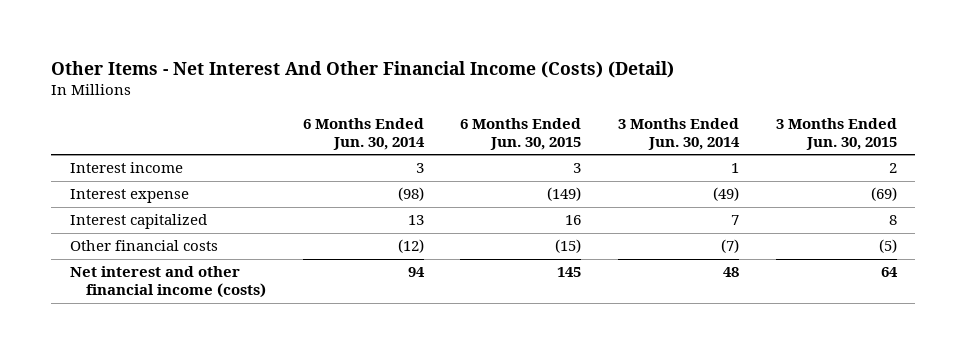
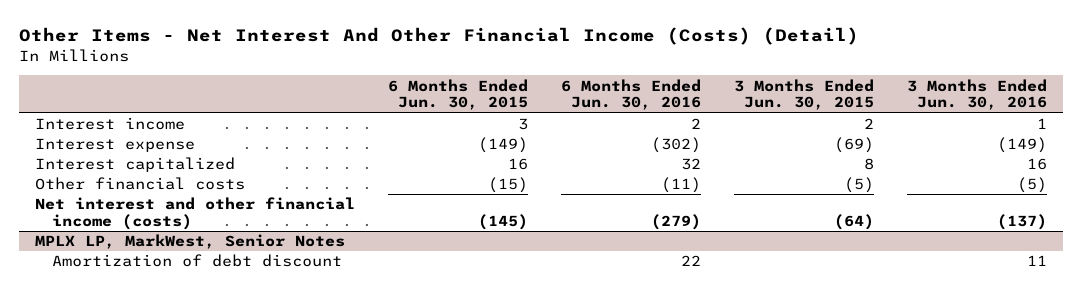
- | 6 Months Ended Jun. 30, 2014 | 6 Months Ended Jun. 30, 2015 | 3 Months Ended Jun. 30, 2014 | 3 Months Ended Jun. 30, 2015
+ | 6 Months Ended Jun. 30, 2015 | 6 Months Ended Jun. 30, 2016 | 3 Months Ended Jun. 30, 2015 | 3 Months Ended Jun. 30, 2016
- Net interest and other financial income (costs) | 94 | 145 | 48 | 64
+ Net interest and other financial income (costs) | (145) | (279) | (64) | (137)
+ MPLX LP, MarkWest, Senior Notes
+ Amortization of debt discount | | 22 | | 11

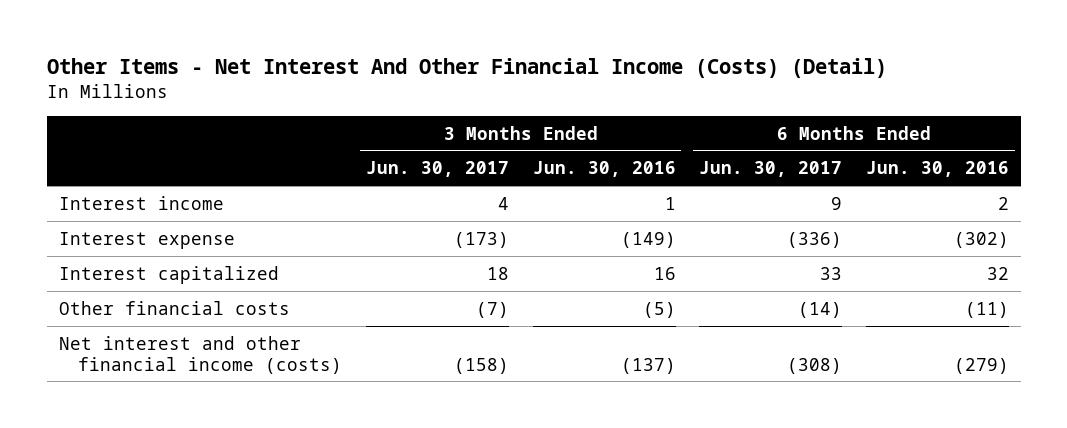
- | 6 Months Ended Jun. 30, 2015 | 6 Months Ended Jun. 30, 2016 | 3 Months Ended Jun. 30, 2015 | 3 Months Ended Jun. 30, 2016
+ | 3 Months Ended Jun. 30, 2017 | 3 Months Ended Jun. 30, 2016 | 6 Months Ended Jun. 30, 2017 | 6 Months Ended Jun. 30, 2016
- MPLX LP, MarkWest, Senior Notes
- Amortization of debt discount | | 22 | | 11

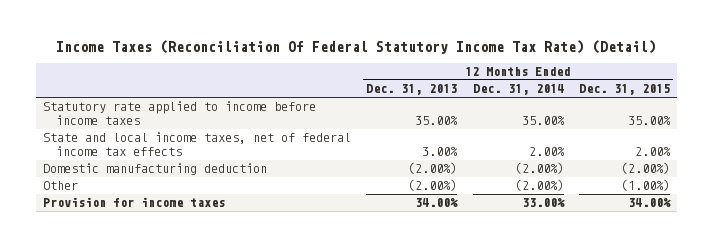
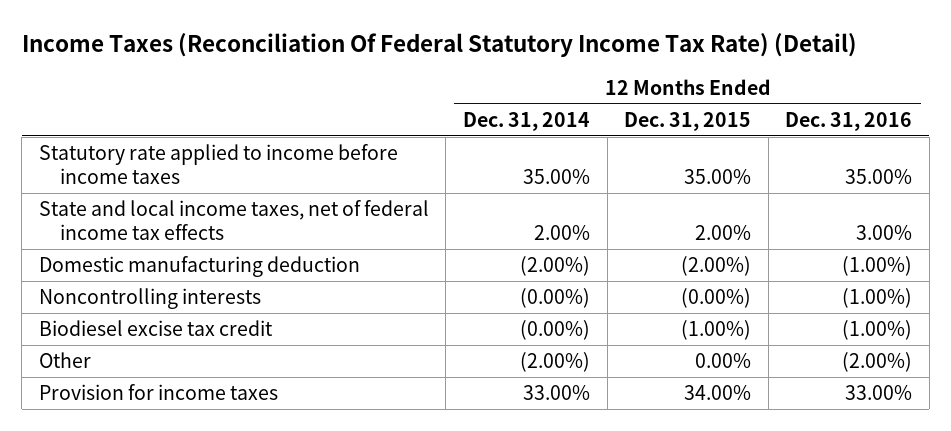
- | 12 Months Ended Dec. 31, 2013 | 12 Months Ended Dec. 31, 2014 | 12 Months Ended Dec. 31, 2015
+ | 12 Months Ended Dec. 31, 2014 | 12 Months Ended Dec. 31, 2015 | 12 Months Ended Dec. 31, 2016
- Other | (2.00%) | (2.00%) | (1.00%)
+ Noncontrolling interests | (0.00%) | (0.00%) | (1.00%)
+ Biodiesel excise tax credit | (0.00%) | (1.00%) | (1.00%)
+ Other | (2.00%) | 0.00% | (2.00%)

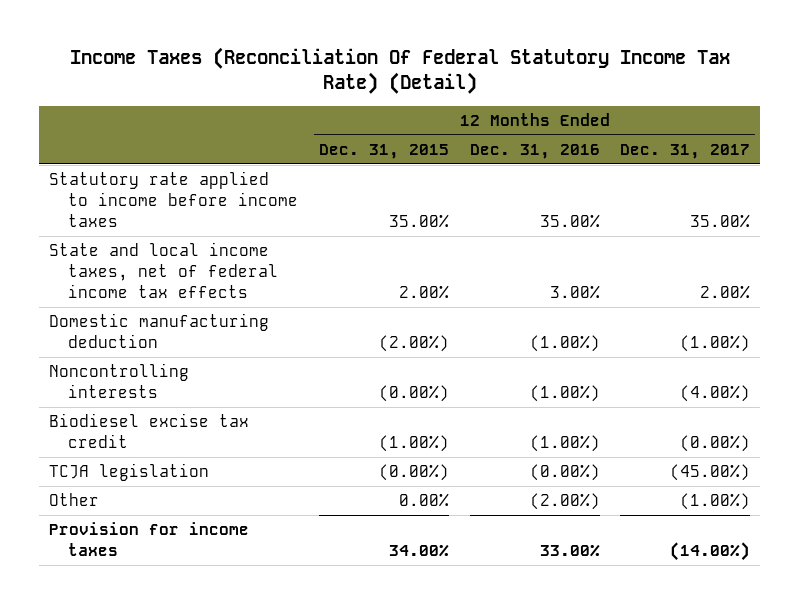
- | 12 Months Ended Dec. 31, 2014 | 12 Months Ended Dec. 31, 2015 | 12 Months Ended Dec. 31, 2016
+ | 12 Months Ended Dec. 31, 2015 | 12 Months Ended Dec. 31, 2016 | 12 Months Ended Dec. 31, 2017
+ TCJA legislation | (0.00%) | (0.00%) | (45.00%)

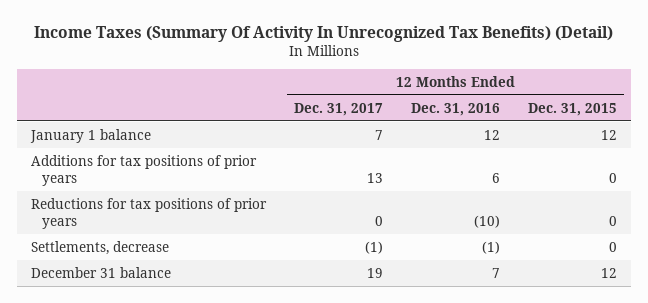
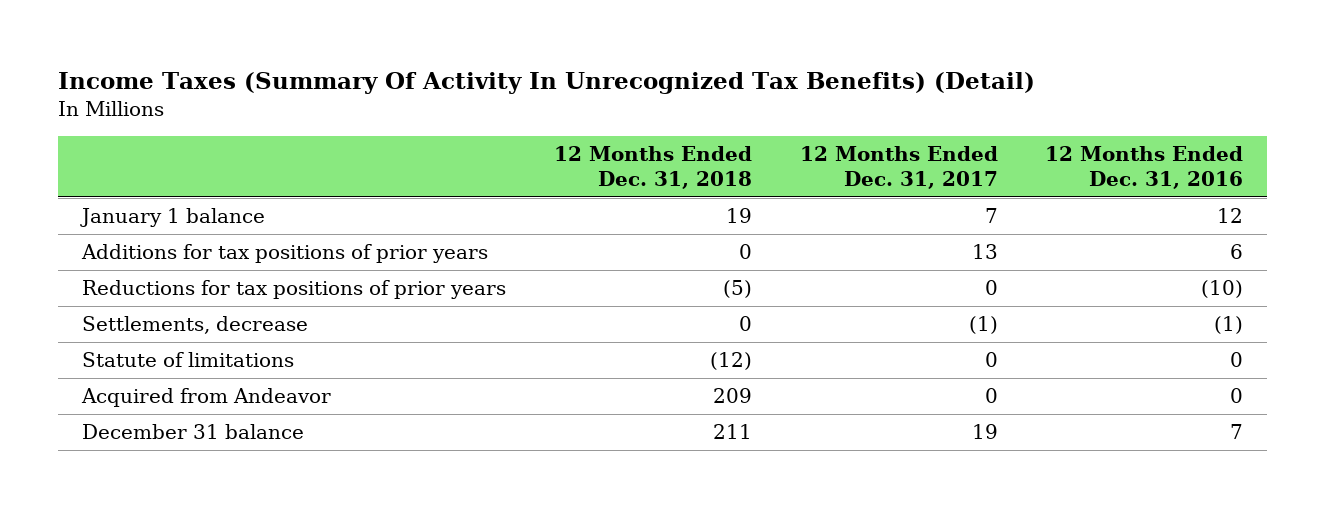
- | 12 Months Ended Dec. 31, 2017 | 12 Months Ended Dec. 31, 2016 | 12 Months Ended Dec. 31, 2015
+ | 12 Months Ended Dec. 31, 2018 | 12 Months Ended Dec. 31, 2017 | 12 Months Ended Dec. 31, 2016
+ Statute of limitations | (12) | 0 | 0
+ Acquired from Andeavor | 209 | 0 | 0

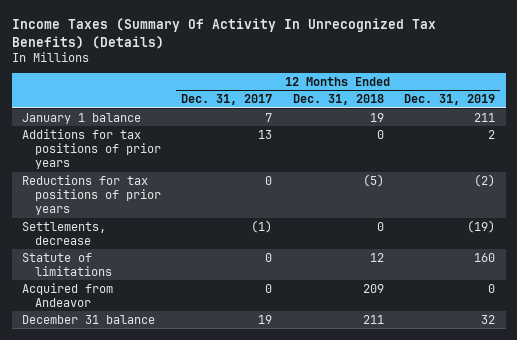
- Income Taxes (Summary Of Activity In Unrecognized Tax Benefits) (Detail)
+ Income Taxes (Summary Of Activity In Unrecognized Tax Benefits) (Details)
- | 12 Months Ended Dec. 31, 2018 | 12 Months Ended Dec. 31, 2017 | 12 Months Ended Dec. 31, 2016
+ | 12 Months Ended Dec. 31, 2017 | 12 Months Ended Dec. 31, 2018 | 12 Months Ended Dec. 31, 2019
- Statute of limitations | (12) | 0 | 0
+ Statute of limitations | 0 | 12 | 160

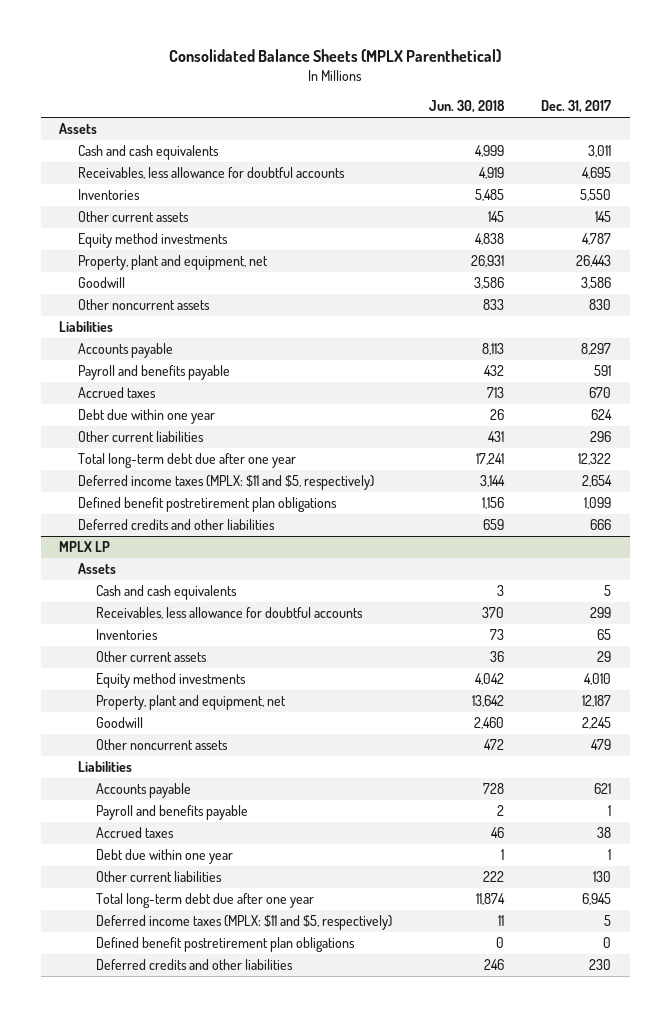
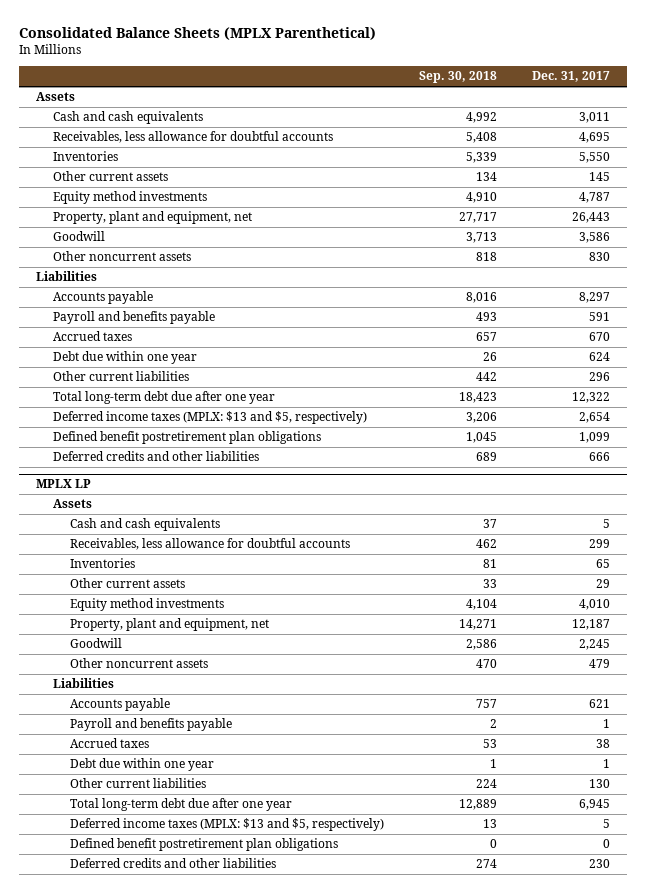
- | Jun. 30, 2018 | Dec. 31, 2017
+ | Sep. 30, 2018 | Dec. 31, 2017
- Deferred income taxes (MPLX: $11 and $5, respectively) | 3,144 | 2,654
+ Deferred income taxes (MPLX: $13 and $5, respectively) | 3,206 | 2,654
@ MPLX LP
- Deferred income taxes (MPLX: $11 and $5, respectively) | 11 | 5
+ Deferred income taxes (MPLX: $13 and $5, respectively) | 13 | 5

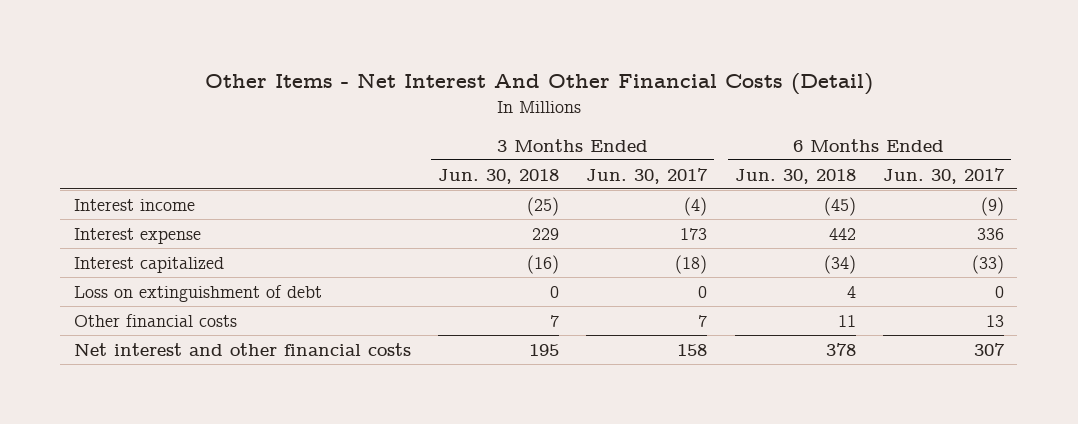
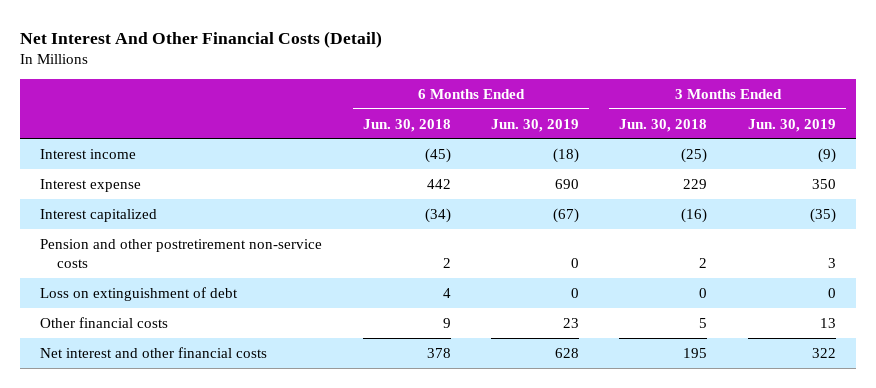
- Other Items - Net Interest And Other Financial Costs (Detail)
+ Net Interest And Other Financial Costs (Detail)
- | 3 Months Ended Jun. 30, 2018 | 3 Months Ended Jun. 30, 2017 | 6 Months Ended Jun. 30, 2018 | 6 Months Ended Jun. 30, 2017
+ | 6 Months Ended Jun. 30, 2018 | 6 Months Ended Jun. 30, 2019 | 3 Months Ended Jun. 30, 2018 | 3 Months Ended Jun. 30, 2019
+ Pension and other postretirement non-service costs | 2 | 0 | 2 | 3
- Other financial costs | 7 | 7 | 11 | 13
+ Other financial costs | 9 | 23 | 5 | 13

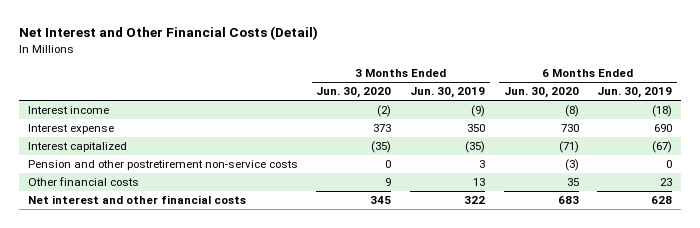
- Net Interest And Other Financial Costs (Detail)
+ Net Interest and Other Financial Costs (Detail)
- | 6 Months Ended Jun. 30, 2018 | 6 Months Ended Jun. 30, 2019 | 3 Months Ended Jun. 30, 2018 | 3 Months Ended Jun. 30, 2019
+ | 3 Months Ended Jun. 30, 2020 | 3 Months Ended Jun. 30, 2019 | 6 Months Ended Jun. 30, 2020 | 6 Months Ended Jun. 30, 2019
- Loss on extinguishment of debt | 4 | 0 | 0 | 0

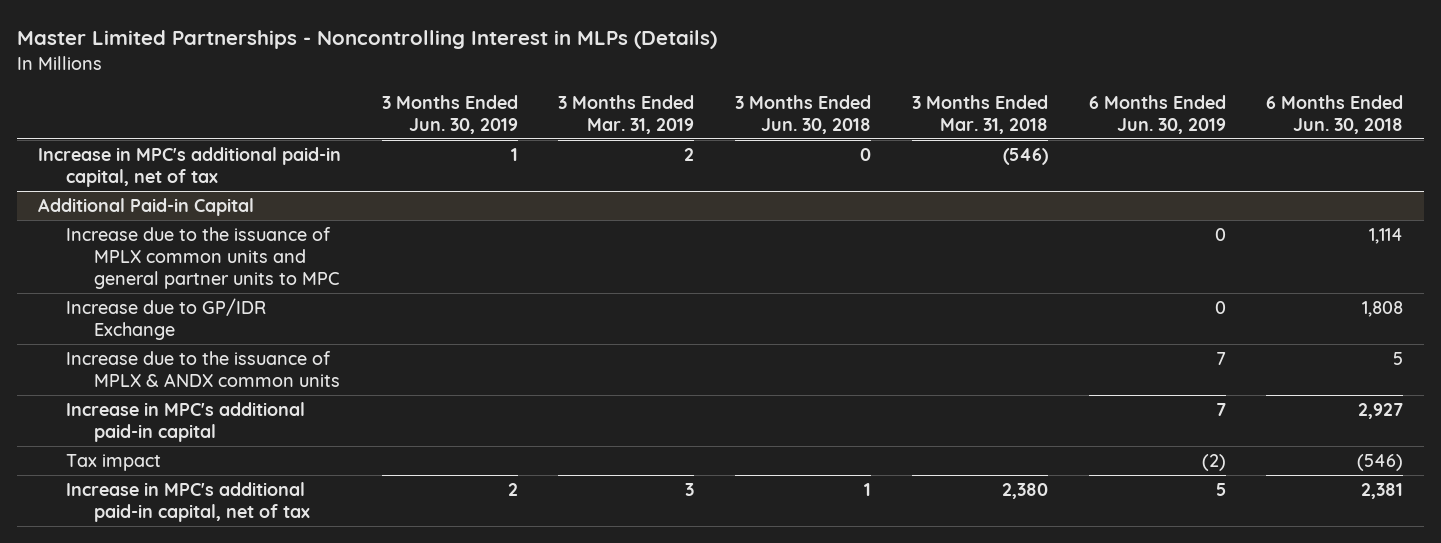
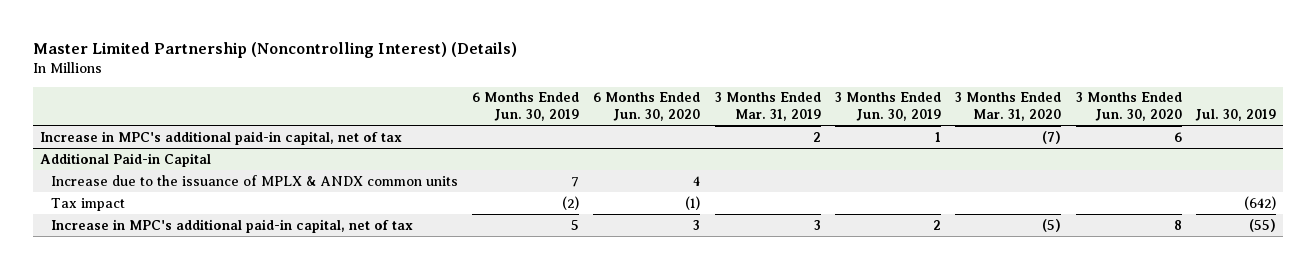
- Master Limited Partnerships - Noncontrolling Interest in MLPs (Details)
+ Master Limited Partnership (Noncontrolling Interest) (Details)
- | 3 Months Ended Jun. 30, 2019 | 3 Months Ended Mar. 31, 2019 | 3 Months Ended Jun. 30, 2018 | 3 Months Ended Mar. 31, 2018 | 6 Months Ended Jun. 30, 2019 | 6 Months Ended Jun. 30, 2018
+ | 6 Months Ended Jun. 30, 2019 | 6 Months Ended Jun. 30, 2020 | 3 Months Ended Mar. 31, 2019 | 3 Months Ended Jun. 30, 2019 | 3 Months Ended Mar. 31, 2020 | 3 Months Ended Jun. 30, 2020 | Jul. 30, 2019
@ Additional Paid-in Capital
- Increase due to the issuance of MPLX common units and general partner units to MPC | | | | | 0 | 1,114
- Increase due to GP/IDR Exchange | | | | | 0 | 1,808
- Increase in MPC's additional paid-in capital | | | | | 7 | 2,927

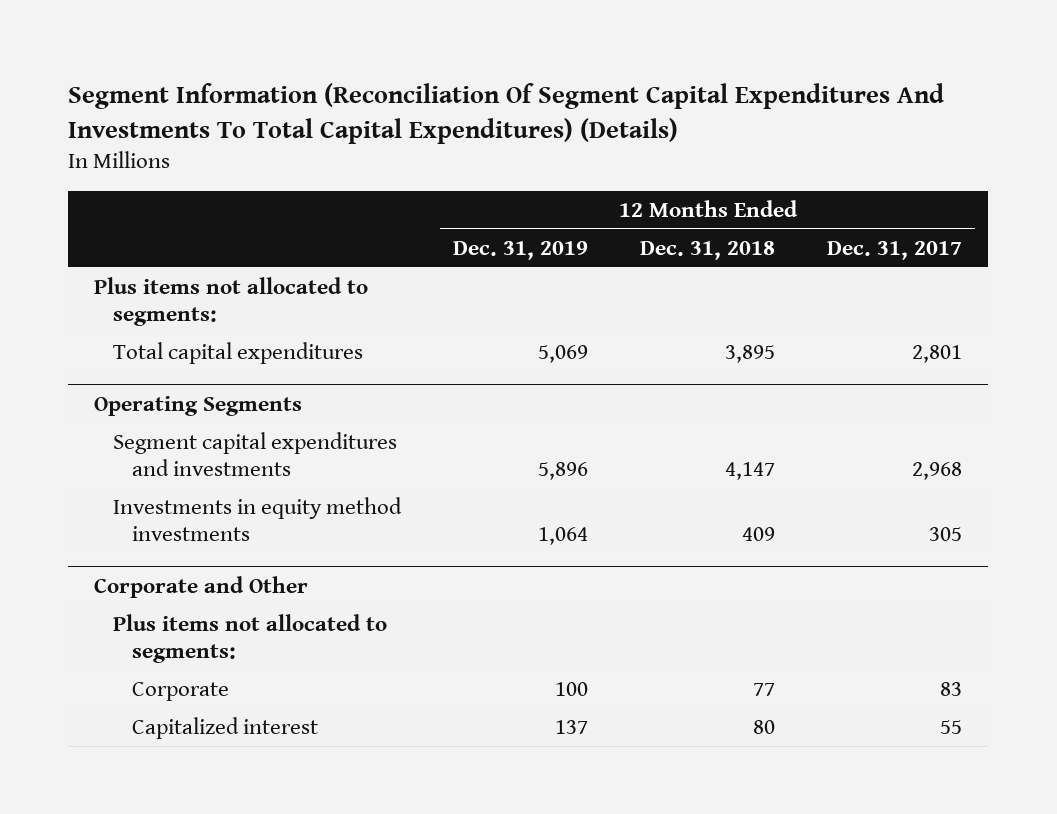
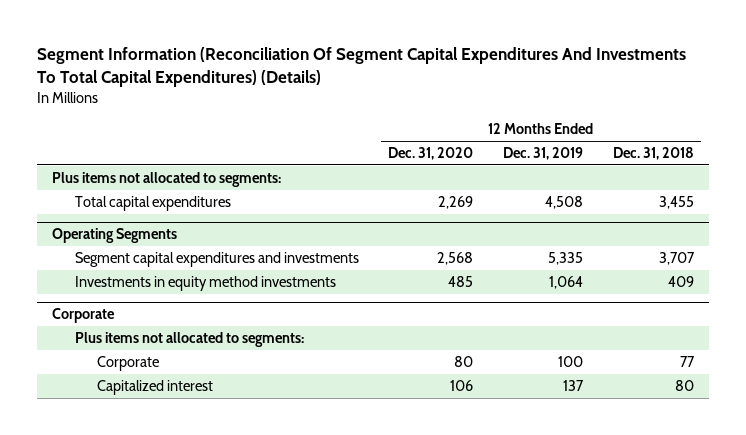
- | 12 Months Ended Dec. 31, 2019 | 12 Months Ended Dec. 31, 2018 | 12 Months Ended Dec. 31, 2017
+ | 12 Months Ended Dec. 31, 2020 | 12 Months Ended Dec. 31, 2019 | 12 Months Ended Dec. 31, 2018
- Total capital expenditures | 5,069 | 3,895 | 2,801
+ Total capital expenditures | 2,269 | 4,508 | 3,455
@ Operating Segments
- Segment capital expenditures and investments | 5,896 | 4,147 | 2,968
+ Segment capital expenditures and investments | 2,568 | 5,335 | 3,707
- Corporate and Other
+ Corporate

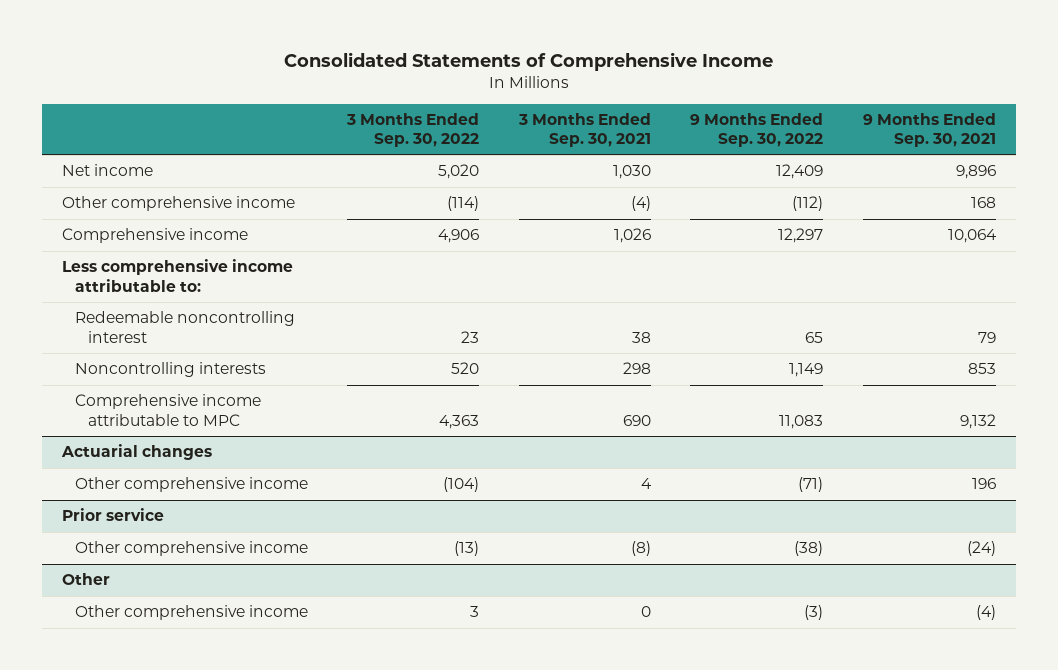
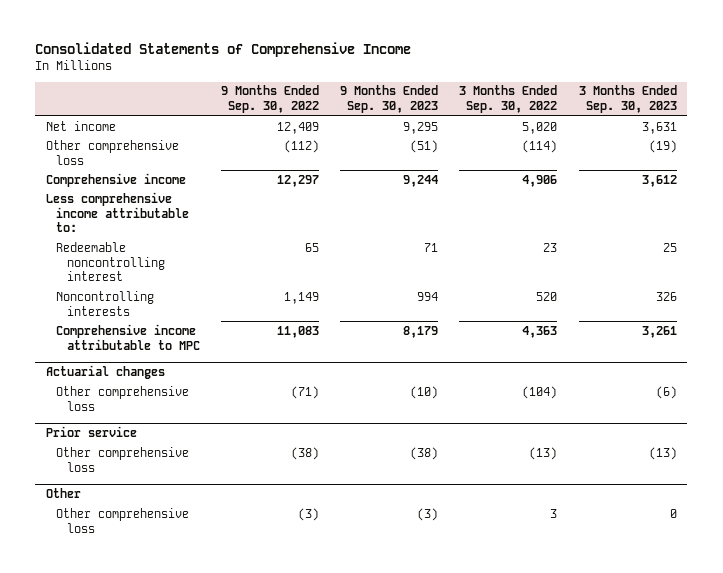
- | 3 Months Ended Sep. 30, 2022 | 3 Months Ended Sep. 30, 2021 | 9 Months Ended Sep. 30, 2022 | 9 Months Ended Sep. 30, 2021
+ | 9 Months Ended Sep. 30, 2022 | 9 Months Ended Sep. 30, 2023 | 3 Months Ended Sep. 30, 2022 | 3 Months Ended Sep. 30, 2023
- Other comprehensive income | (114) | (4) | (112) | 168
+ Other comprehensive loss | (112) | (51) | (114) | (19)
@ Actuarial changes
- Other comprehensive income | (104) | 4 | (71) | 196
+ Other comprehensive loss | (71) | (10) | (104) | (6)
@ Prior service
- Other comprehensive income | (13) | (8) | (38) | (24)
+ Other comprehensive loss | (38) | (38) | (13) | (13)
@ Other
- Other comprehensive income | 3 | 0 | (3) | (4)
+ Other comprehensive loss | (3) | (3) | 3 | 0

